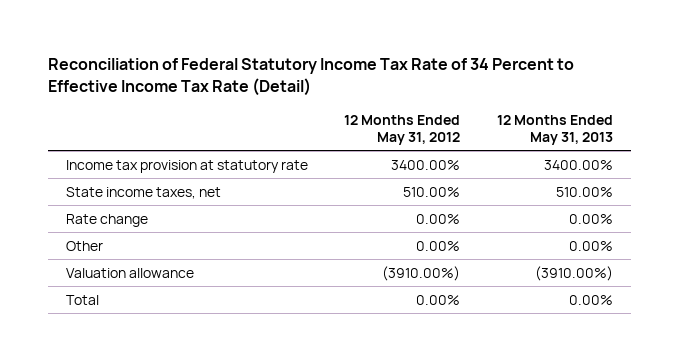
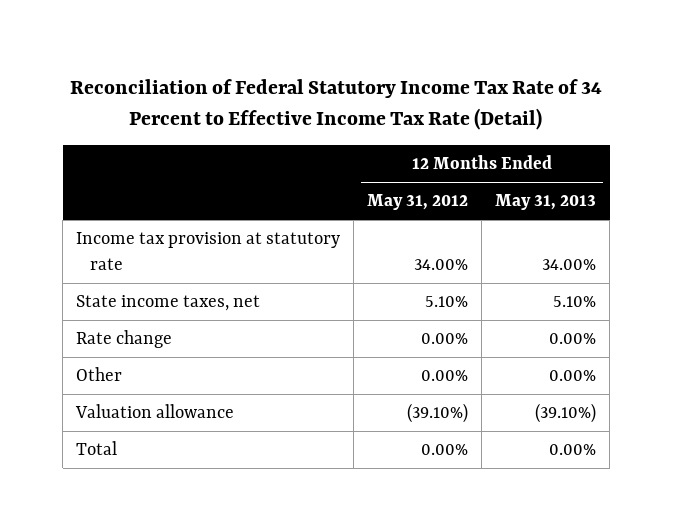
- Income tax provision at statutory rate | 3400.00% | 3400.00%
- State income taxes, net | 510.00% | 510.00%
+ Income tax provision at statutory rate | 34.00% | 34.00%
+ State income taxes, net | 5.10% | 5.10%
- Valuation allowance | (3910.00%) | (3910.00%)
+ Valuation allowance | (39.10%) | (39.10%)

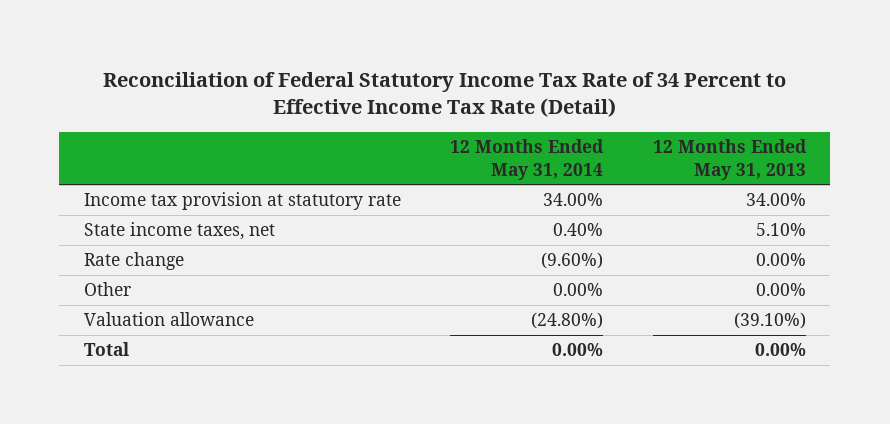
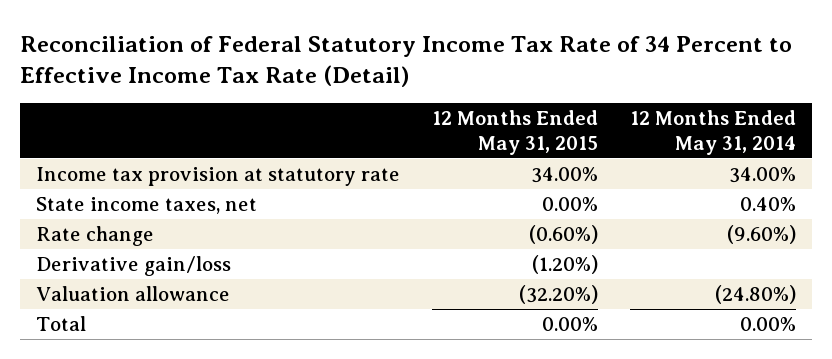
- | 12 Months Ended May 31, 2014 | 12 Months Ended May 31, 2013
+ | 12 Months Ended May 31, 2015 | 12 Months Ended May 31, 2014
- Other | 0.00% | 0.00%
+ Derivative gain/loss | (1.20%) |

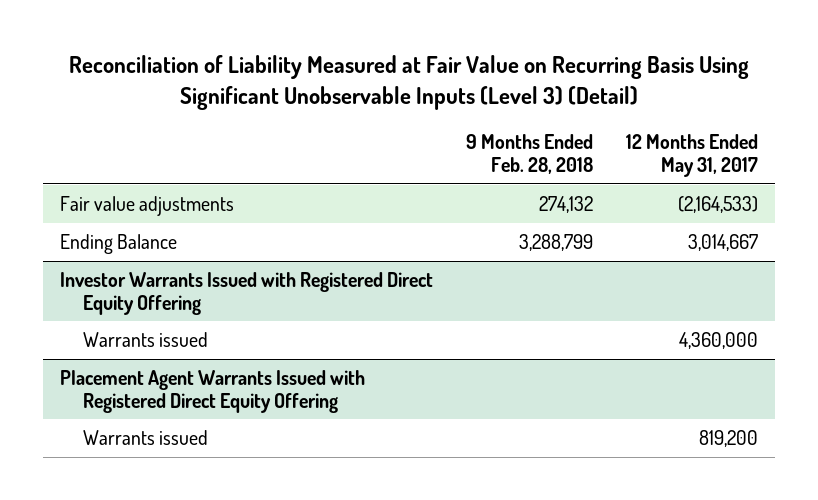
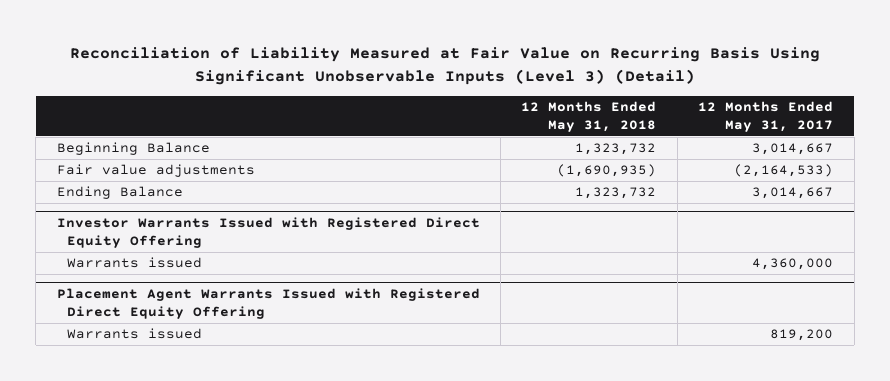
- | 9 Months Ended Feb. 28, 2018 | 12 Months Ended May 31, 2017
+ | 12 Months Ended May 31, 2018 | 12 Months Ended May 31, 2017
+ Beginning Balance | 1,323,732 | 3,014,667

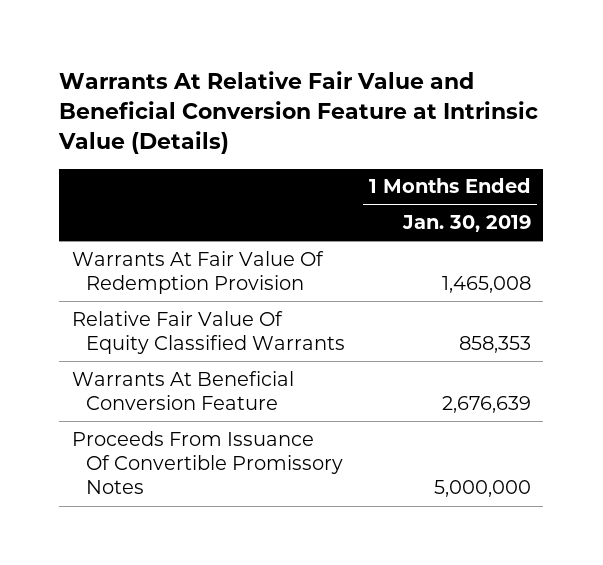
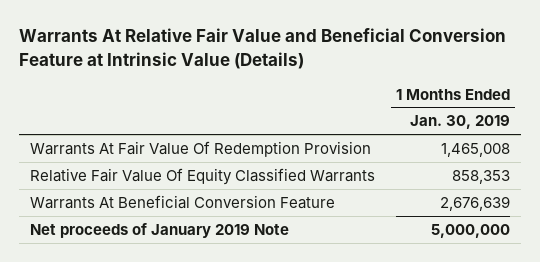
- Proceeds From Issuance Of Convertible Promissory Notes | 5,000,000
+ Net proceeds of January 2019 Note | 5,000,000

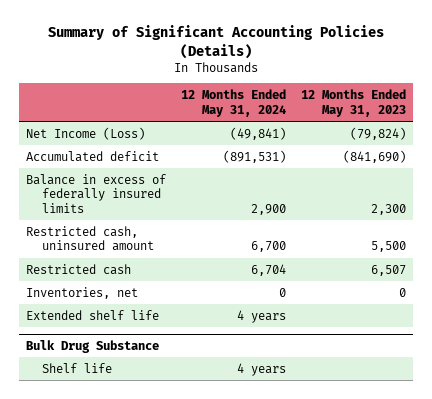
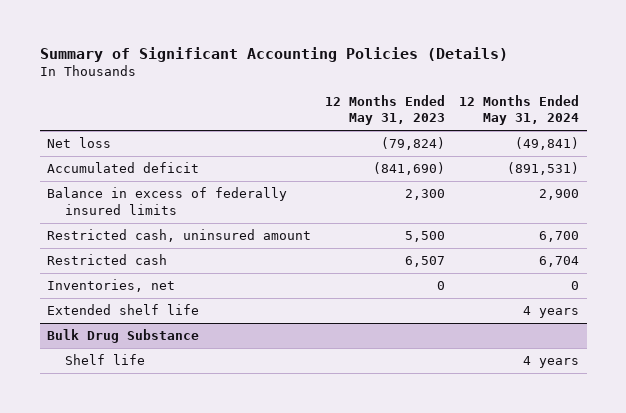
- | 12 Months Ended May 31, 2024 | 12 Months Ended May 31, 2023
+ | 12 Months Ended May 31, 2023 | 12 Months Ended May 31, 2024
- Net Income (Loss) | (49,841) | (79,824)
+ Net loss | (79,824) | (49,841)

